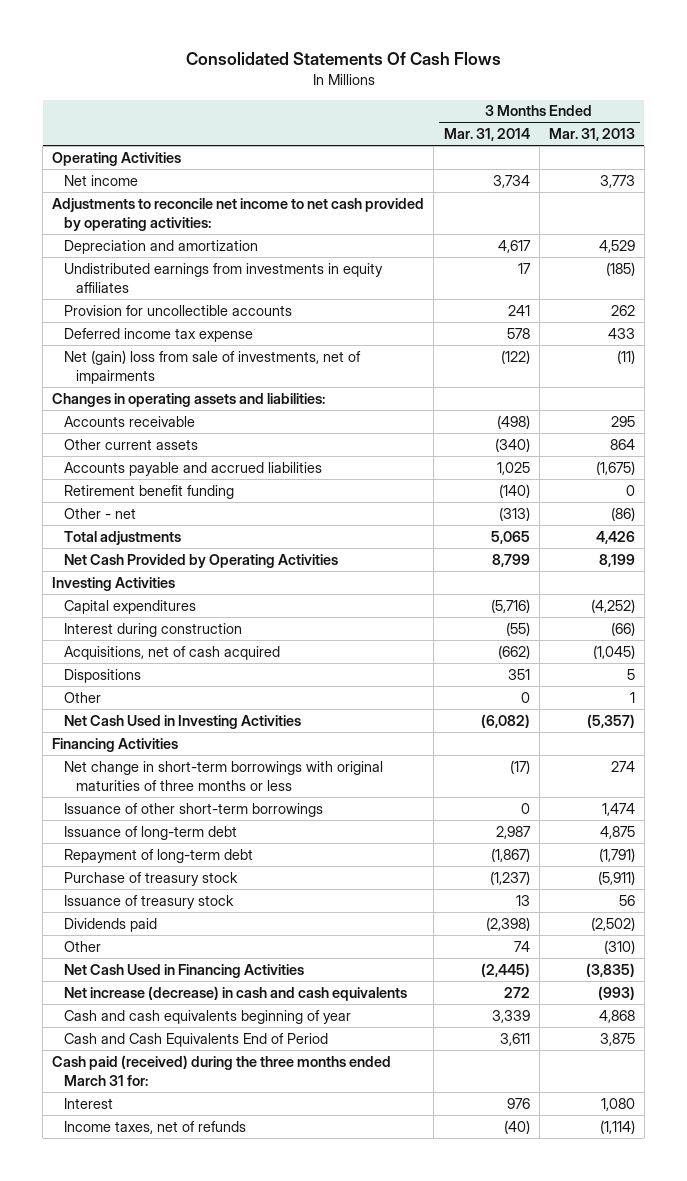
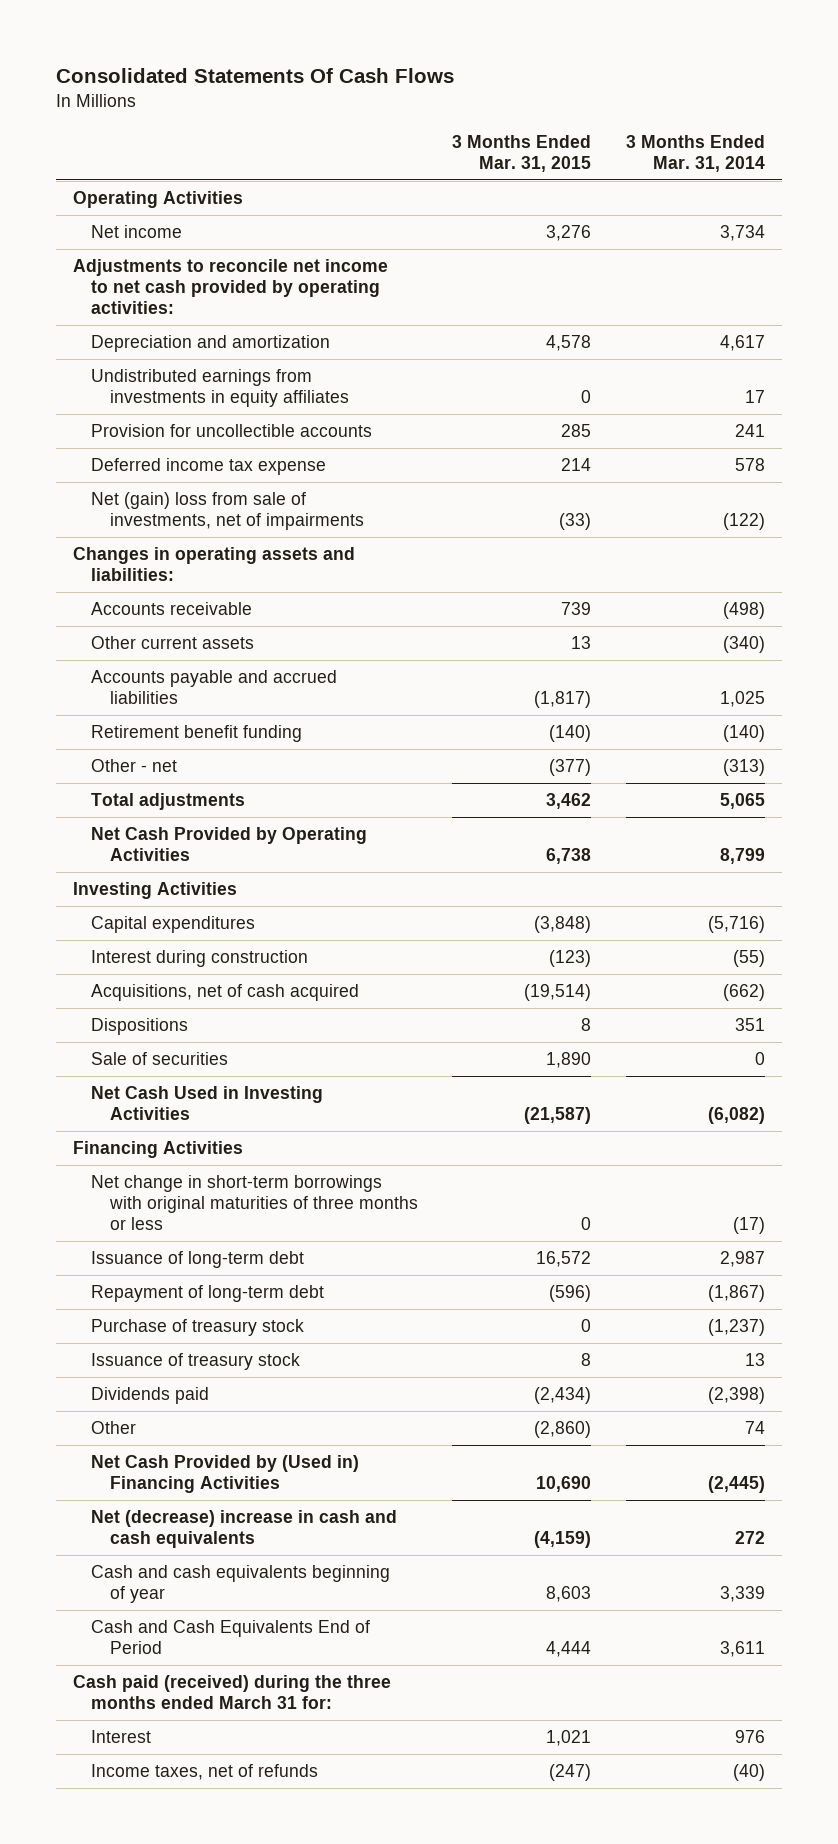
- | 3 Months Ended Mar. 31, 2014 | 3 Months Ended Mar. 31, 2013
+ | 3 Months Ended Mar. 31, 2015 | 3 Months Ended Mar. 31, 2014
- Other | 0 | 1
+ Sale of securities | 1,890 | 0
- Issuance of other short-term borrowings | 0 | 1,474
- Net Cash Used in Financing Activities | (2,445) | (3,835)
- Net increase (decrease) in cash and cash equivalents | 272 | (993)
+ Net Cash Provided by (Used in) Financing Activities | 10,690 | (2,445)
+ Net (decrease) increase in cash and cash equivalents | (4,159) | 272

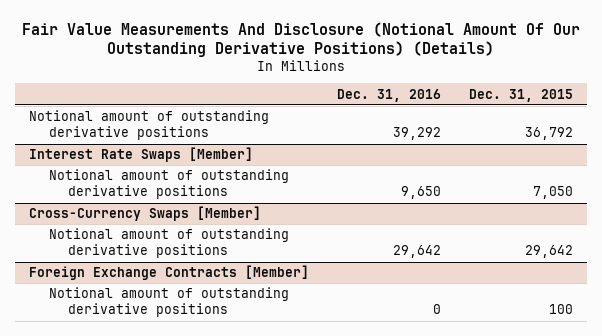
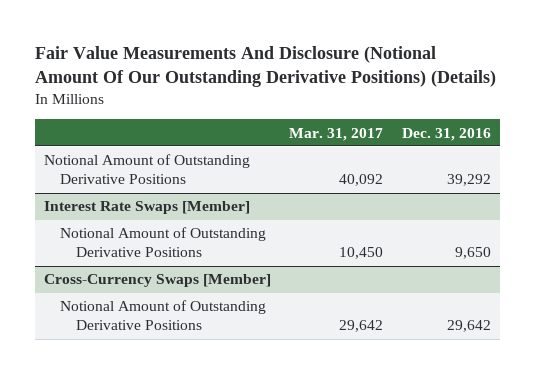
- | Dec. 31, 2016 | Dec. 31, 2015
+ | Mar. 31, 2017 | Dec. 31, 2016
- Notional amount of outstanding derivative positions | 39,292 | 36,792
+ Notional Amount of Outstanding Derivative Positions | 40,092 | 39,292
@ Interest Rate Swaps [Member]
- Notional amount of outstanding derivative positions | 9,650 | 7,050
+ Notional Amount of Outstanding Derivative Positions | 10,450 | 9,650
@ Cross-Currency Swaps [Member]
- Notional amount of outstanding derivative positions | 29,642 | 29,642
- Foreign Exchange Contracts [Member]
- Notional amount of outstanding derivative positions | 0 | 100
@ Cross-Currency Swaps [Member]
+ Notional Amount of Outstanding Derivative Positions | 29,642 | 29,642

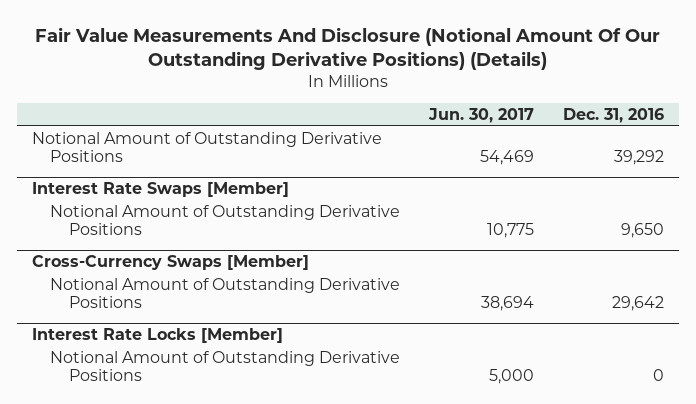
- | Mar. 31, 2017 | Dec. 31, 2016
+ | Jun. 30, 2017 | Dec. 31, 2016
+ Interest Rate Locks [Member]
+ Notional Amount of Outstanding Derivative Positions | 5,000 | 0

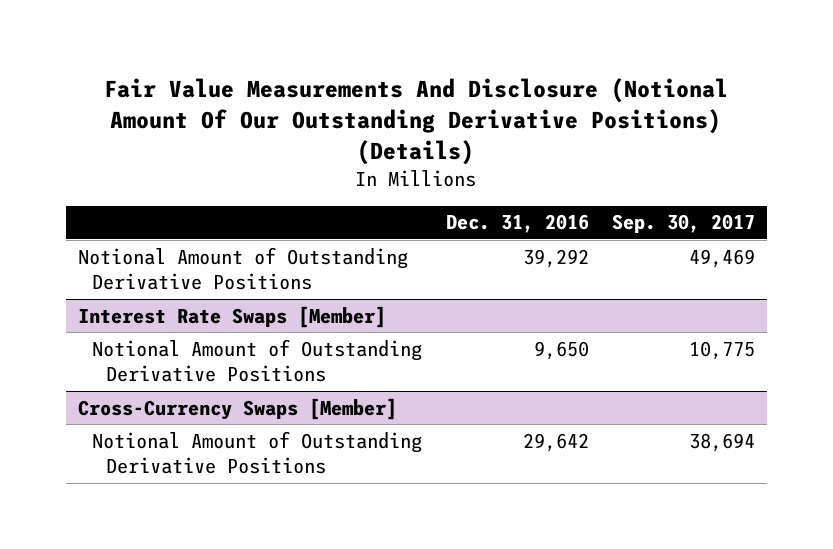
- | Jun. 30, 2017 | Dec. 31, 2016
+ | Dec. 31, 2016 | Sep. 30, 2017
- Interest Rate Locks [Member]
- Notional Amount of Outstanding Derivative Positions | 5,000 | 0

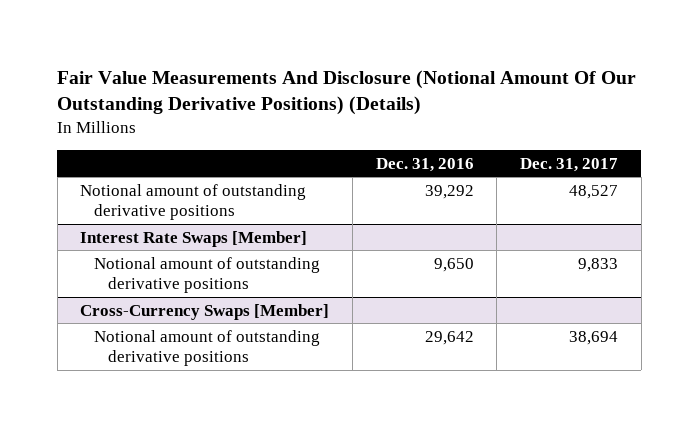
- | Dec. 31, 2016 | Sep. 30, 2017
+ | Dec. 31, 2016 | Dec. 31, 2017
- Notional Amount of Outstanding Derivative Positions | 39,292 | 49,469
+ Notional amount of outstanding derivative positions | 39,292 | 48,527
@ Interest Rate Swaps [Member]
- Notional Amount of Outstanding Derivative Positions | 9,650 | 10,775
+ Notional amount of outstanding derivative positions | 9,650 | 9,833
@ Cross-Currency Swaps [Member]
- Notional Amount of Outstanding Derivative Positions | 29,642 | 38,694
+ Notional amount of outstanding derivative positions | 29,642 | 38,694

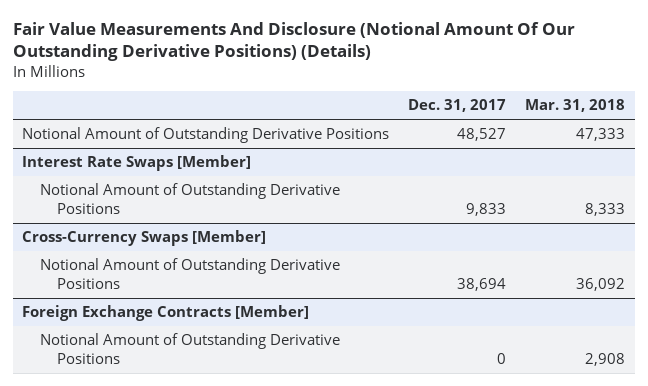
- | Dec. 31, 2016 | Dec. 31, 2017
+ | Dec. 31, 2017 | Mar. 31, 2018
- Notional amount of outstanding derivative positions | 39,292 | 48,527
+ Notional Amount of Outstanding Derivative Positions | 48,527 | 47,333
@ Interest Rate Swaps [Member]
- Notional amount of outstanding derivative positions | 9,650 | 9,833
+ Notional Amount of Outstanding Derivative Positions | 9,833 | 8,333
@ Cross-Currency Swaps [Member]
- Notional amount of outstanding derivative positions | 29,642 | 38,694
+ Notional Amount of Outstanding Derivative Positions | 38,694 | 36,092
+ Foreign Exchange Contracts [Member]
+ Notional Amount of Outstanding Derivative Positions | 0 | 2,908

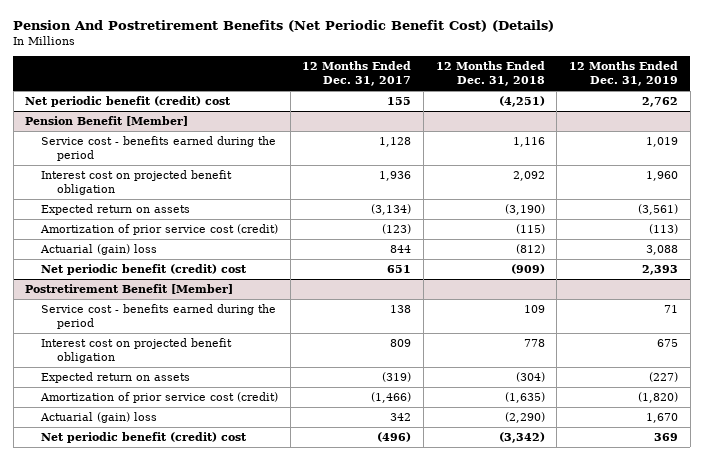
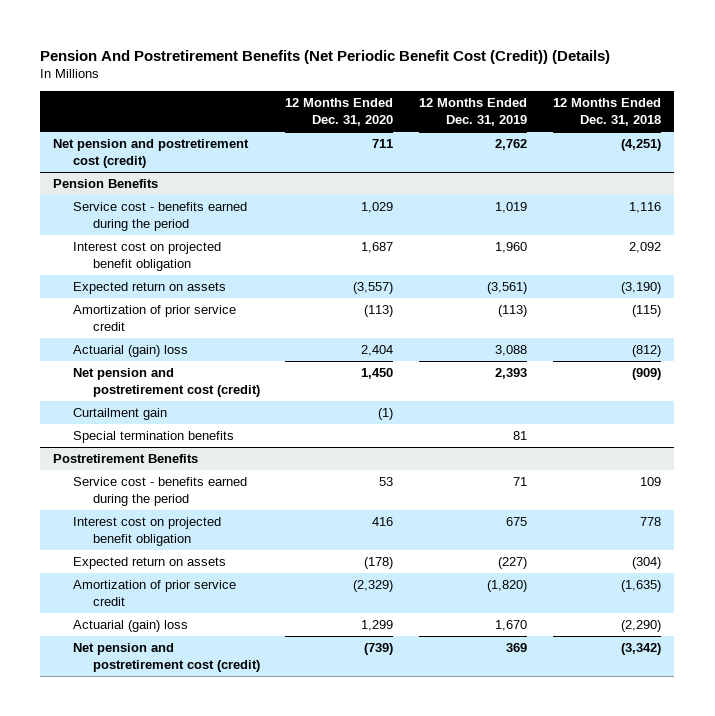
- Pension And Postretirement Benefits (Net Periodic Benefit Cost) (Details)
+ Pension And Postretirement Benefits (Net Periodic Benefit Cost (Credit)) (Details)
- | 12 Months Ended Dec. 31, 2017 | 12 Months Ended Dec. 31, 2018 | 12 Months Ended Dec. 31, 2019
+ | 12 Months Ended Dec. 31, 2020 | 12 Months Ended Dec. 31, 2019 | 12 Months Ended Dec. 31, 2018
- Net periodic benefit (credit) cost | 155 | (4,251) | 2,762
- Pension Benefit [Member]
+ Net pension and postretirement cost (credit) | 711 | 2,762 | (4,251)
+ Pension Benefits
- Amortization of prior service cost (credit) | (123) | (115) | (113)
+ Amortization of prior service credit | (113) | (113) | (115)
- Net periodic benefit (credit) cost | 651 | (909) | 2,393
- Postretirement Benefit [Member]
+ Net pension and postretirement cost (credit) | 1,450 | 2,393 | (909)
+ Curtailment gain | (1) | |
+ Special termination benefits | | 81 |
+ Postretirement Benefits
- Amortization of prior service cost (credit) | (1,466) | (1,635) | (1,820)
+ Amortization of prior service credit | (2,329) | (1,820) | (1,635)
- Net periodic benefit (credit) cost | (496) | (3,342) | 369
+ Net pension and postretirement cost (credit) | (739) | 369 | (3,342)

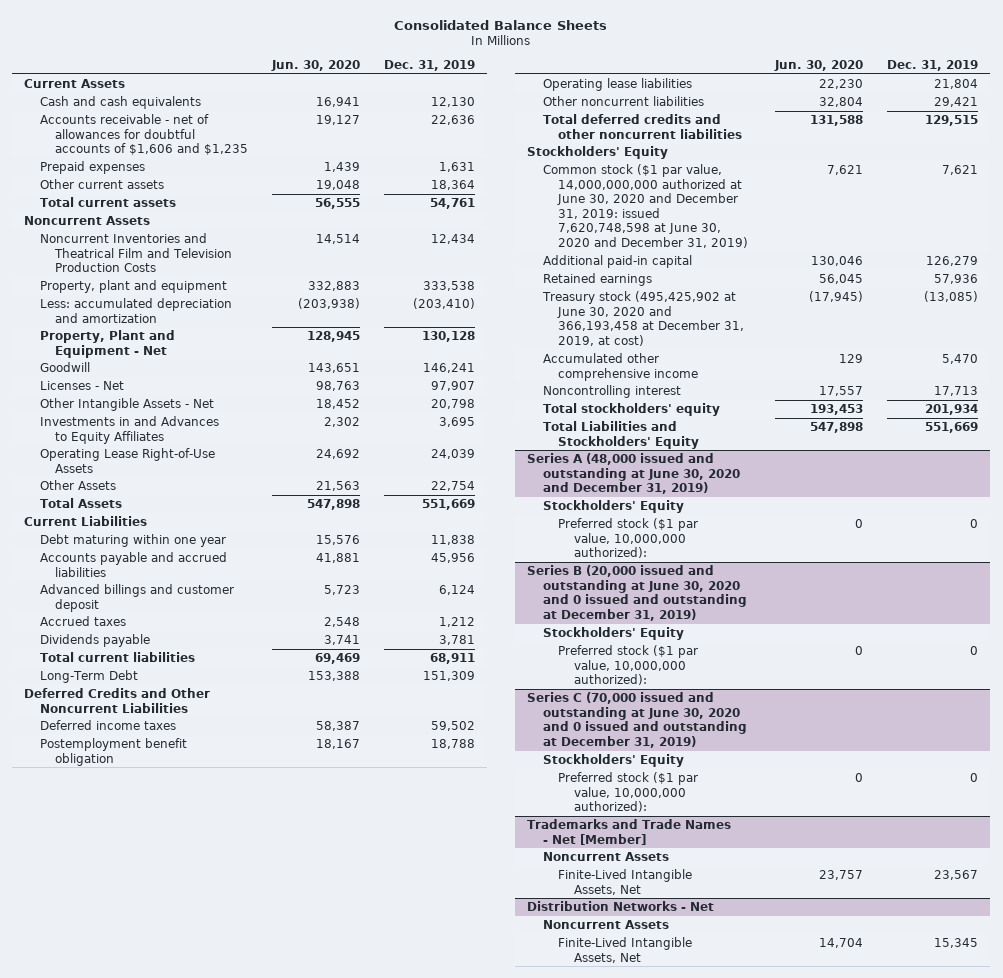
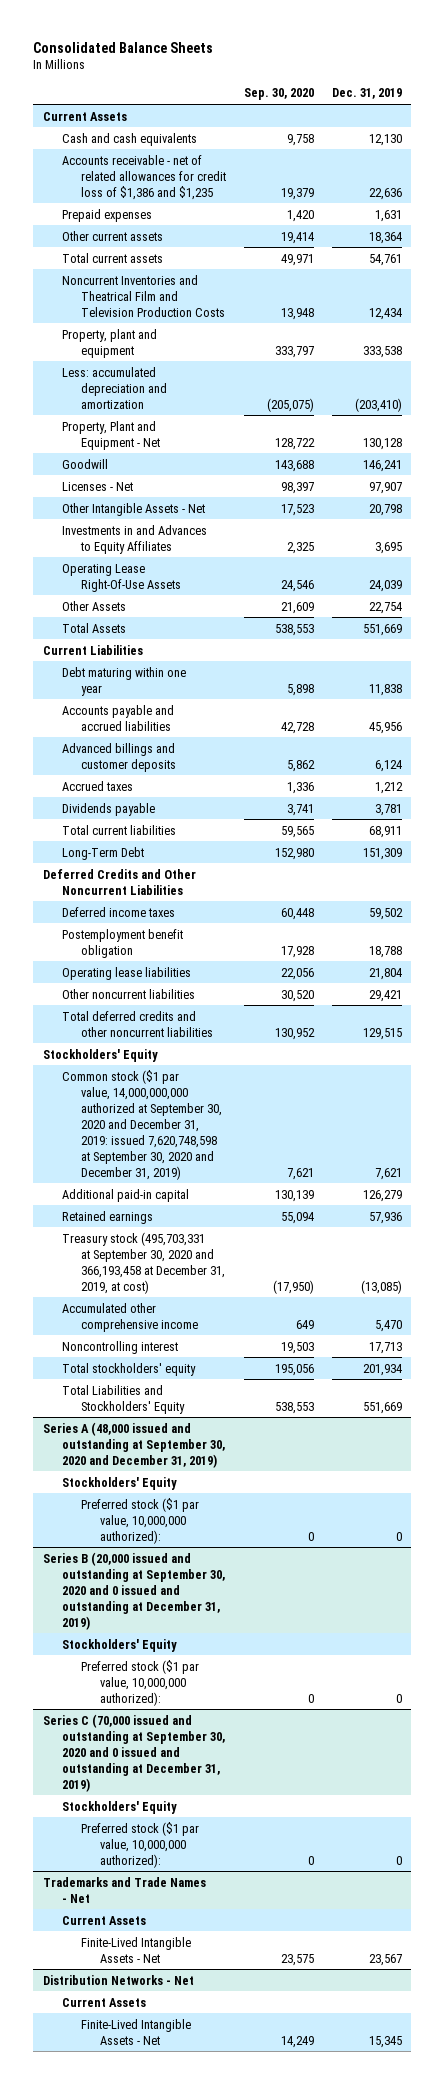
- | Jun. 30, 2020 | Dec. 31, 2019
+ | Sep. 30, 2020 | Dec. 31, 2019
- Accounts receivable - net of allowances for doubtful accounts of $1,606 and $1,235 | 19,127 | 22,636
+ Accounts receivable - net of related allowances for credit loss of $1,386 and $1,235 | 19,379 | 22,636
- Noncurrent Assets
- Operating Lease Right-of-Use Assets | 24,692 | 24,039
+ Operating Lease Right-Of-Use Assets | 24,546 | 24,039
- Advanced billings and customer deposit | 5,723 | 6,124
+ Advanced billings and customer deposits | 5,862 | 6,124
- Common stock ($1 par value, 14,000,000,000 authorized at June 30, 2020 and December 31, 2019: issued 7,620,748,598 at June 30, 2020 and December 31, 2019) | 7,621 | 7,621
+ Common stock ($1 par value, 14,000,000,000 authorized at September 30, 2020 and December 31, 2019: issued 7,620,748,598 at September 30, 2020 and December 31, 2019) | 7,621 | 7,621
- Treasury stock (495,425,902 at June 30, 2020 and 366,193,458 at December 31, 2019, at cost) | (17,945) | (13,085)
+ Treasury stock (495,703,331 at September 30, 2020 and 366,193,458 at December 31, 2019, at cost) | (17,950) | (13,085)
- Series A (48,000 issued and outstanding at June 30, 2020 and December 31, 2019)
+ Series A (48,000 issued and outstanding at September 30, 2020 and December 31, 2019)
- Series B (20,000 issued and outstanding at June 30, 2020 and 0 issued and outstanding at December 31, 2019)
+ Series B (20,000 issued and outstanding at September 30, 2020 and 0 issued and outstanding at December 31, 2019)
- Series C (70,000 issued and outstanding at June 30, 2020 and 0 issued and outstanding at December 31, 2019)
+ Series C (70,000 issued and outstanding at September 30, 2020 and 0 issued and outstanding at December 31, 2019)
- Trademarks and Trade Names - Net [Member]
- Noncurrent Assets
- Finite-Lived Intangible Assets, Net | 23,757 | 23,567
+ Trademarks and Trade Names - Net
+ Current Assets
+ Finite-Lived Intangible Assets - Net | 23,575 | 23,567
@ Distribution Networks - Net
- Noncurrent Assets
- Finite-Lived Intangible Assets, Net | 14,704 | 15,345
+ Current Assets
+ Finite-Lived Intangible Assets - Net | 14,249 | 15,345

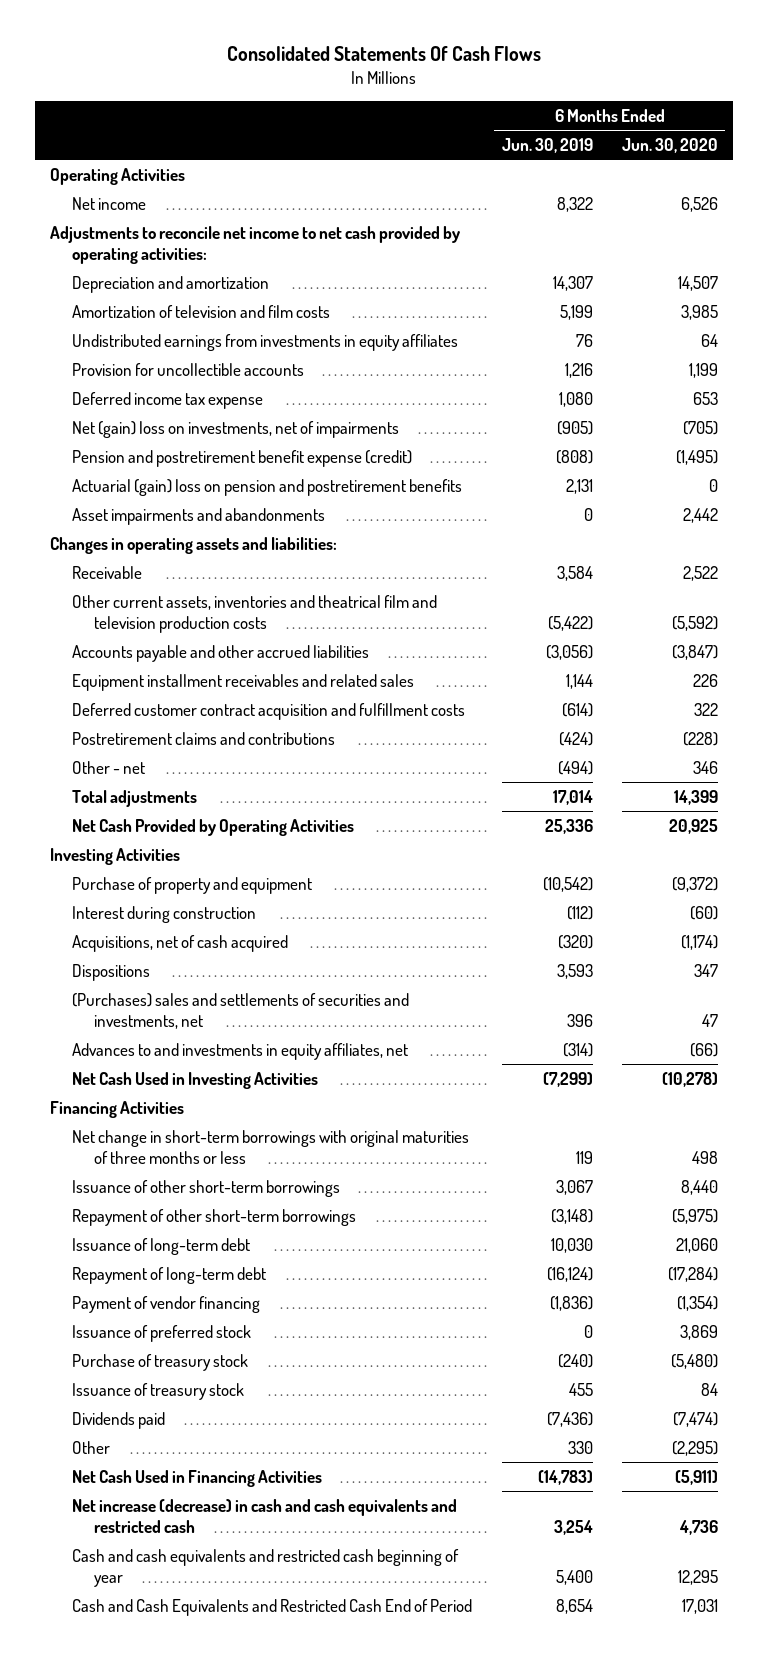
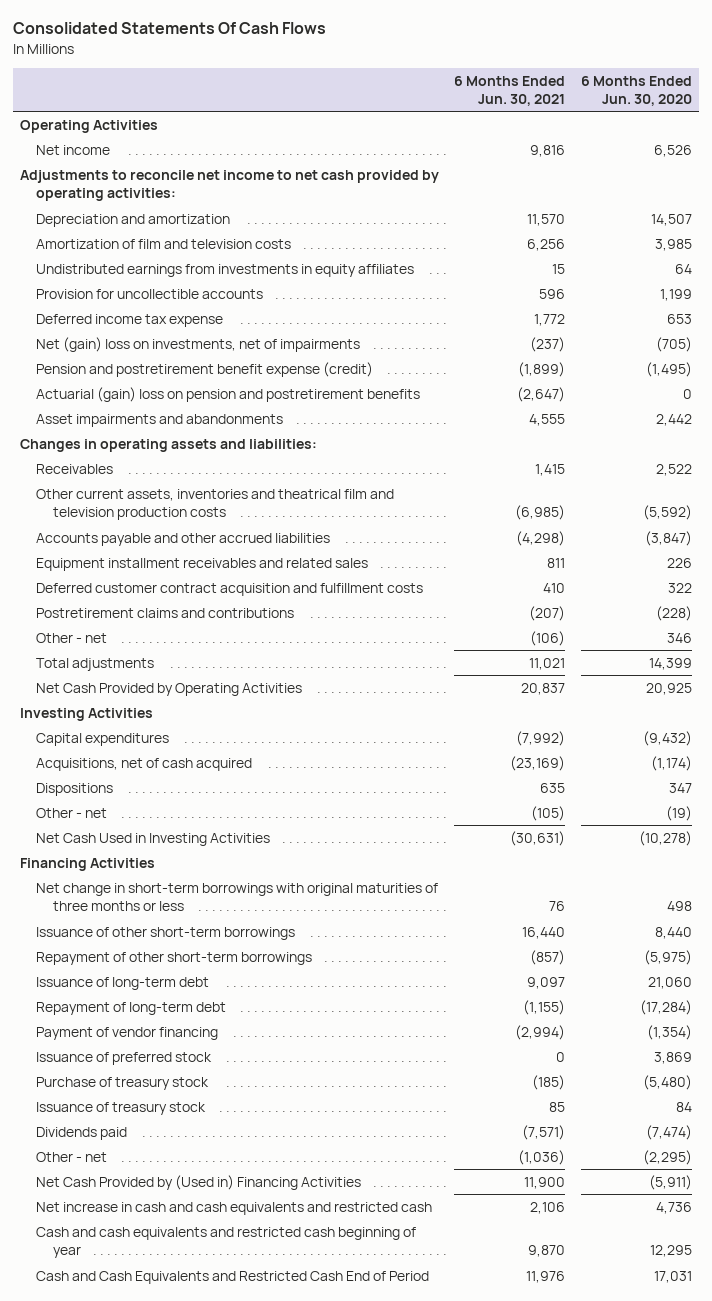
- | 6 Months Ended Jun. 30, 2019 | 6 Months Ended Jun. 30, 2020
+ | 6 Months Ended Jun. 30, 2021 | 6 Months Ended Jun. 30, 2020
- Amortization of television and film costs | 5,199 | 3,985
+ Amortization of film and television costs | 6,256 | 3,985
- Receivable | 3,584 | 2,522
+ Receivables | 1,415 | 2,522
- Purchase of property and equipment | (10,542) | (9,372)
- Interest during construction | (112) | (60)
+ Capital expenditures | (7,992) | (9,432)
- (Purchases) sales and settlements of securities and investments, net | 396 | 47
- Advances to and investments in equity affiliates, net | (314) | (66)
+ Other - net | (105) | (19)
- Other | 330 | (2,295)
- Net Cash Used in Financing Activities | (14,783) | (5,911)
- Net increase (decrease) in cash and cash equivalents and restricted cash | 3,254 | 4,736
+ Other - net | (1,036) | (2,295)
+ Net Cash Provided by (Used in) Financing Activities | 11,900 | (5,911)
+ Net increase in cash and cash equivalents and restricted cash | 2,106 | 4,736

